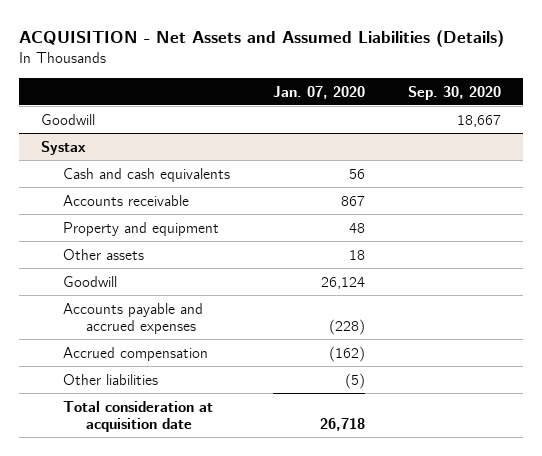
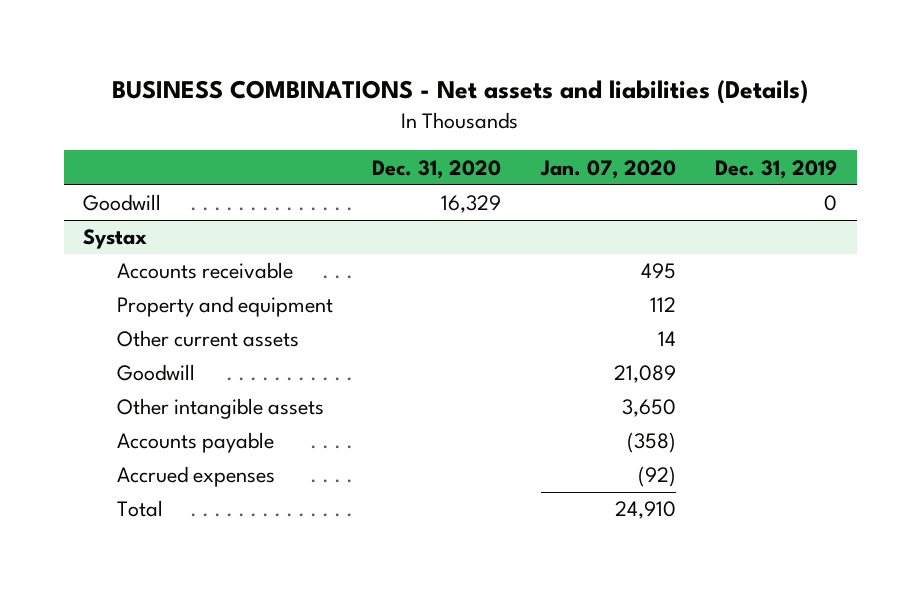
- ACQUISITION - Net Assets and Assumed Liabilities (Details)
+ BUSINESS COMBINATIONS - Net assets and liabilities (Details)
- | Jan. 07, 2020 | Sep. 30, 2020
+ | Dec. 31, 2020 | Jan. 07, 2020 | Dec. 31, 2019
@ Systax
- Cash and cash equivalents | 56 |
- Accounts receivable | 867 |
- Property and equipment | 48 |
- Other assets | 18 |
- Goodwill | 26,124 |
- Accounts payable and accrued expenses | (228) |
- Accrued compensation | (162) |
- Other liabilities | (5) |
- Total consideration at acquisition date | 26,718 |
+ Accounts receivable | | 495 |
+ Property and equipment | | 112 |
+ Other current assets | | 14 |
+ Goodwill | | 21,089 |
+ Other intangible assets | | 3,650 |
+ Accounts payable | | (358) |
+ Accrued expenses | | (92) |
+ Total | | 24,910 |

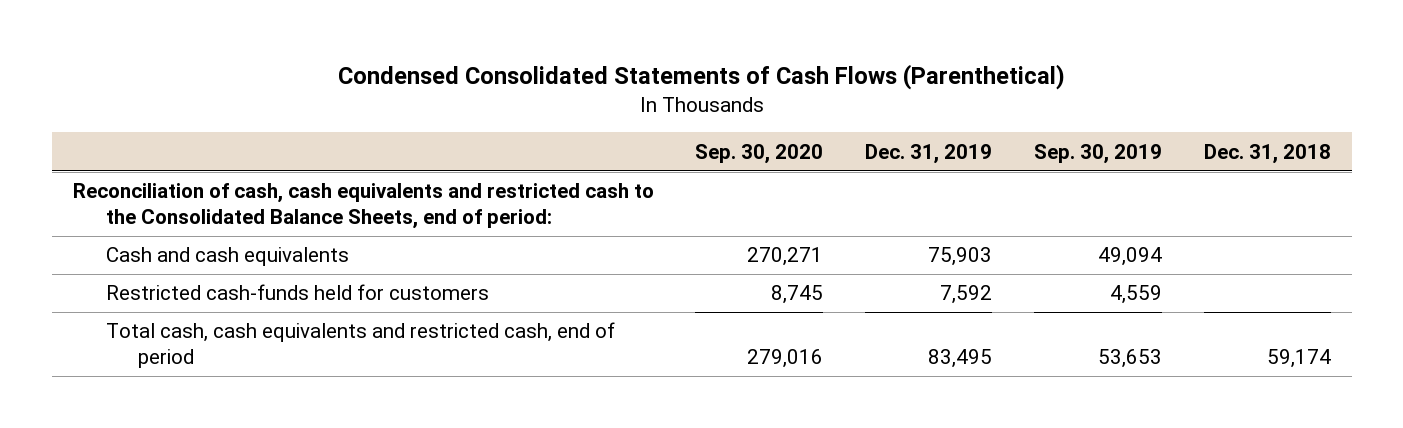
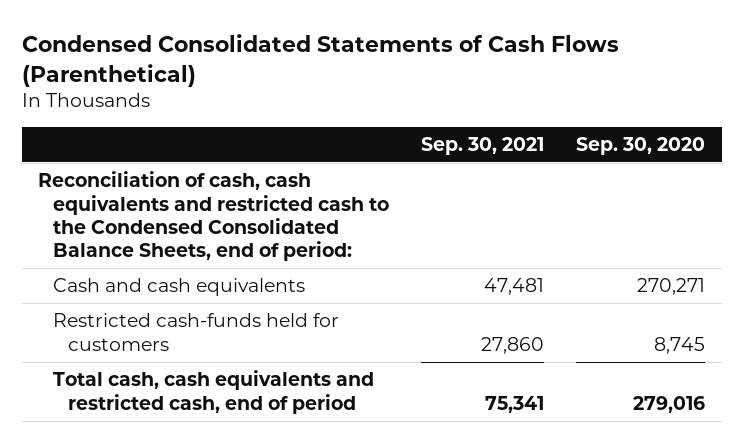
- | Sep. 30, 2020 | Dec. 31, 2019 | Sep. 30, 2019 | Dec. 31, 2018
+ | Sep. 30, 2021 | Sep. 30, 2020
- Reconciliation of cash, cash equivalents and restricted cash to the Consolidated Balance Sheets, end of period:
+ Reconciliation of cash, cash equivalents and restricted cash to the Condensed Consolidated Balance Sheets, end of period:

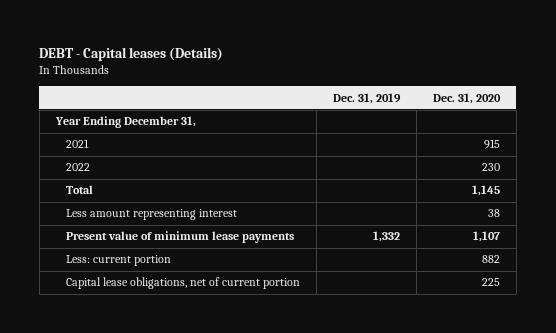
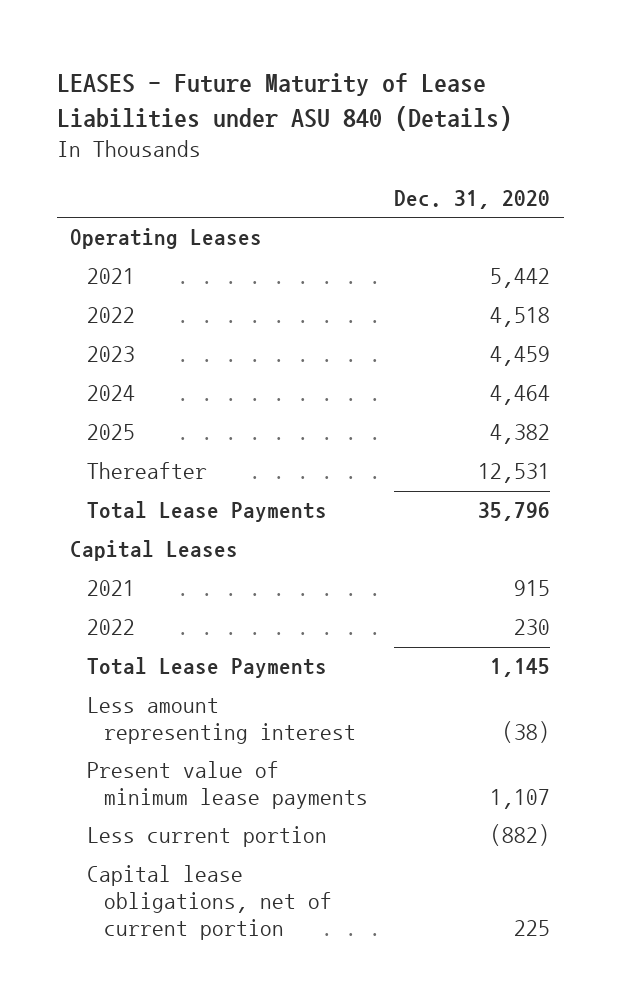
- DEBT - Capital leases (Details)
+ LEASES - Future Maturity of Lease Liabilities under ASU 840 (Details)
- | Dec. 31, 2019 | Dec. 31, 2020
+ | Dec. 31, 2020
- Year Ending December 31,
+ Operating Leases
+ 2021 | 5,442
+ 2022 | 4,518
+ 2023 | 4,459
+ 2024 | 4,464
+ 2025 | 4,382
+ Thereafter | 12,531
+ Total Lease Payments | 35,796
+ Capital Leases
- Total | | 1,145
- Less amount representing interest | | 38
+ Total Lease Payments | 1,145
+ Less amount representing interest | (38)
- Less: current portion | | 882
+ Less current portion | (882)

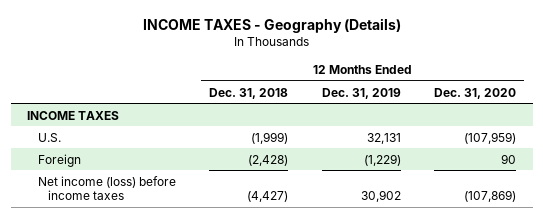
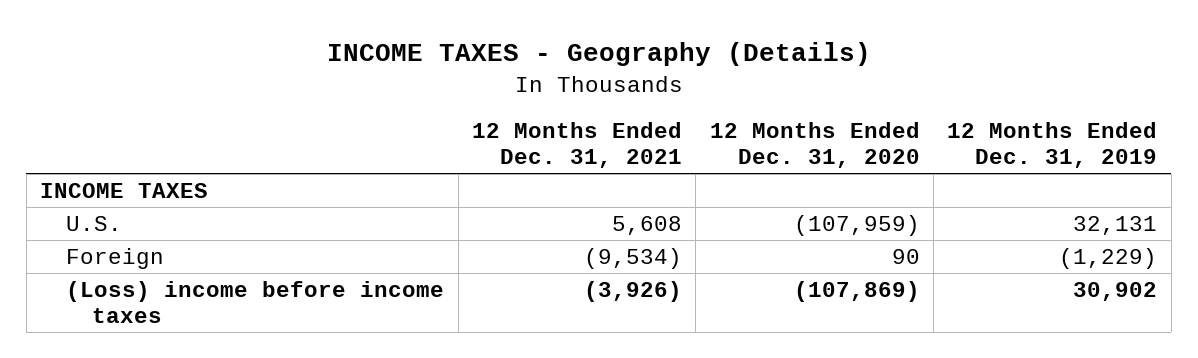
- | 12 Months Ended Dec. 31, 2018 | 12 Months Ended Dec. 31, 2019 | 12 Months Ended Dec. 31, 2020
+ | 12 Months Ended Dec. 31, 2021 | 12 Months Ended Dec. 31, 2020 | 12 Months Ended Dec. 31, 2019
- Net income (loss) before income taxes | (4,427) | 30,902 | (107,869)
+ (Loss) income before income taxes | (3,926) | (107,869) | 30,902

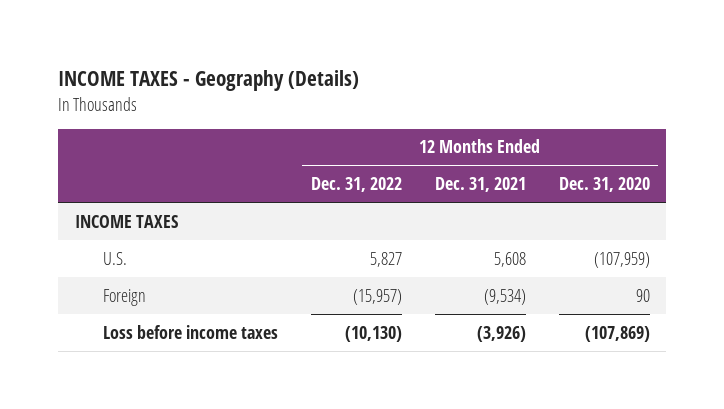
- | 12 Months Ended Dec. 31, 2021 | 12 Months Ended Dec. 31, 2020 | 12 Months Ended Dec. 31, 2019
+ | 12 Months Ended Dec. 31, 2022 | 12 Months Ended Dec. 31, 2021 | 12 Months Ended Dec. 31, 2020
- (Loss) income before income taxes | (3,926) | (107,869) | 30,902
+ Loss before income taxes | (10,130) | (3,926) | (107,869)

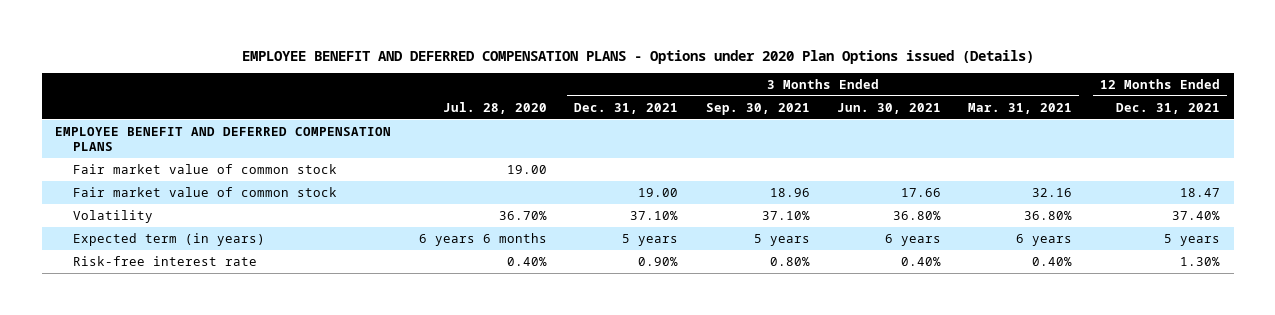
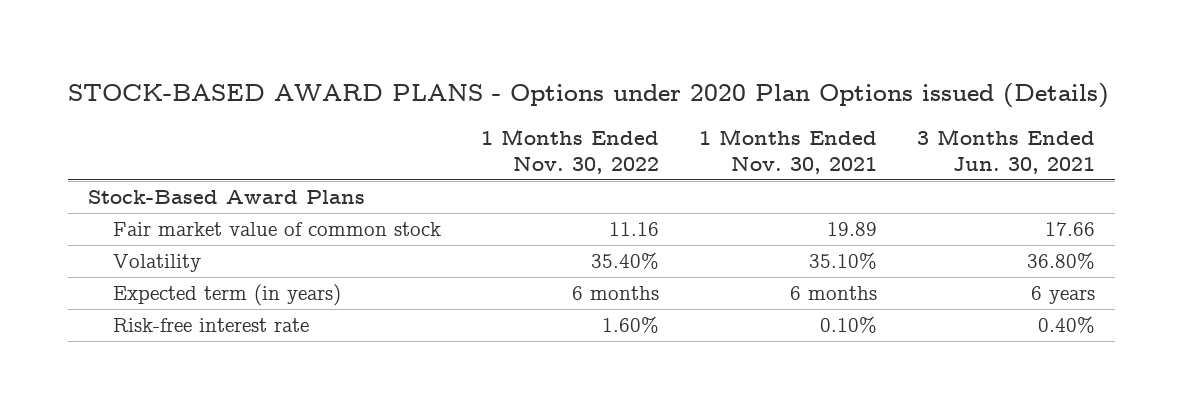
- EMPLOYEE BENEFIT AND DEFERRED COMPENSATION PLANS - Options under 2020 Plan Options issued (Details)
+ STOCK-BASED AWARD PLANS - Options under 2020 Plan Options issued (Details)
- | Jul. 28, 2020 | 3 Months Ended Dec. 31, 2021 | 3 Months Ended Sep. 30, 2021 | 3 Months Ended Jun. 30, 2021 | 3 Months Ended Mar. 31, 2021 | 12 Months Ended Dec. 31, 2021
+ | 1 Months Ended Nov. 30, 2022 | 1 Months Ended Nov. 30, 2021 | 3 Months Ended Jun. 30, 2021
- EMPLOYEE BENEFIT AND DEFERRED COMPENSATION PLANS
- Fair market value of common stock | 19.00 | | | | |
+ Stock-Based Award Plans

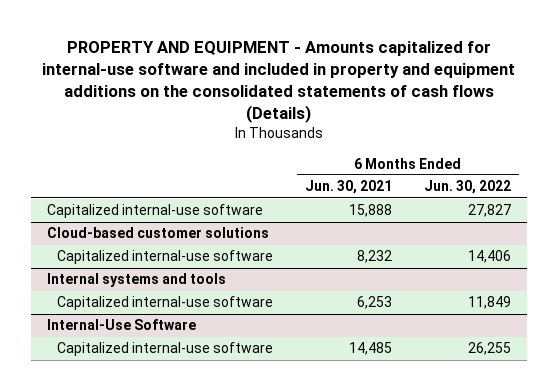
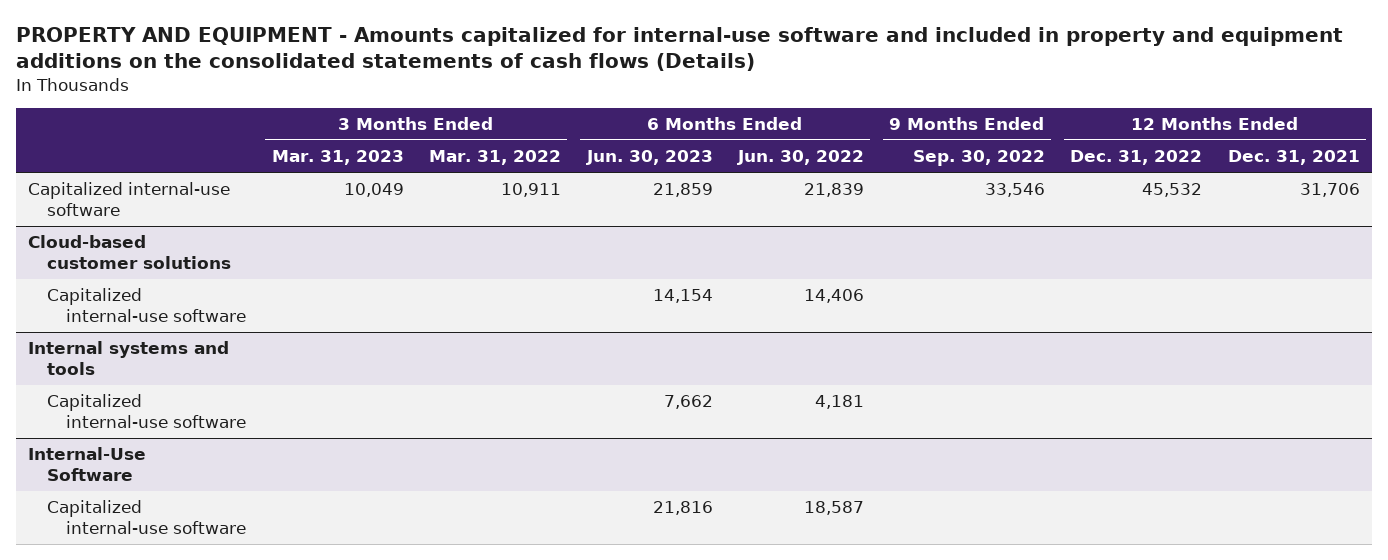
- | 6 Months Ended Jun. 30, 2021 | 6 Months Ended Jun. 30, 2022
+ | 3 Months Ended Mar. 31, 2023 | 3 Months Ended Mar. 31, 2022 | 6 Months Ended Jun. 30, 2023 | 6 Months Ended Jun. 30, 2022 | 9 Months Ended Sep. 30, 2022 | 12 Months Ended Dec. 31, 2022 | 12 Months Ended Dec. 31, 2021
- Capitalized internal-use software | 15,888 | 27,827
+ Capitalized internal-use software | 10,049 | 10,911 | 21,859 | 21,839 | 33,546 | 45,532 | 31,706
@ Internal systems and tools
- Capitalized internal-use software | 6,253 | 11,849
+ Capitalized internal-use software | | | 7,662 | 4,181 | | |
@ Internal-Use Software
- Capitalized internal-use software | 14,485 | 26,255
+ Capitalized internal-use software | | | 21,816 | 18,587 | | |

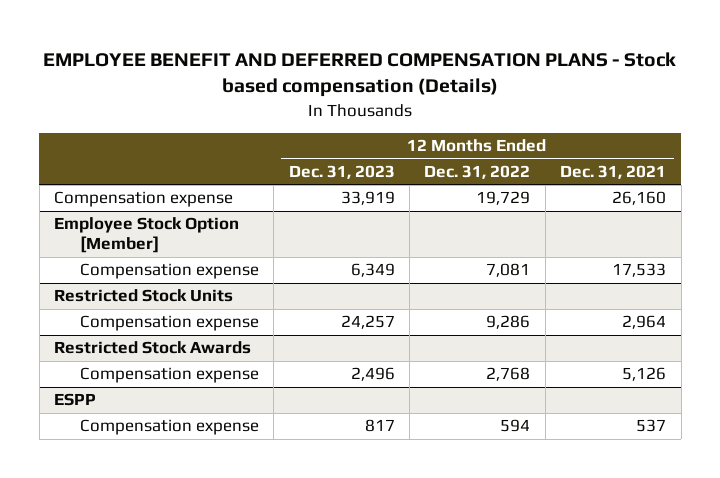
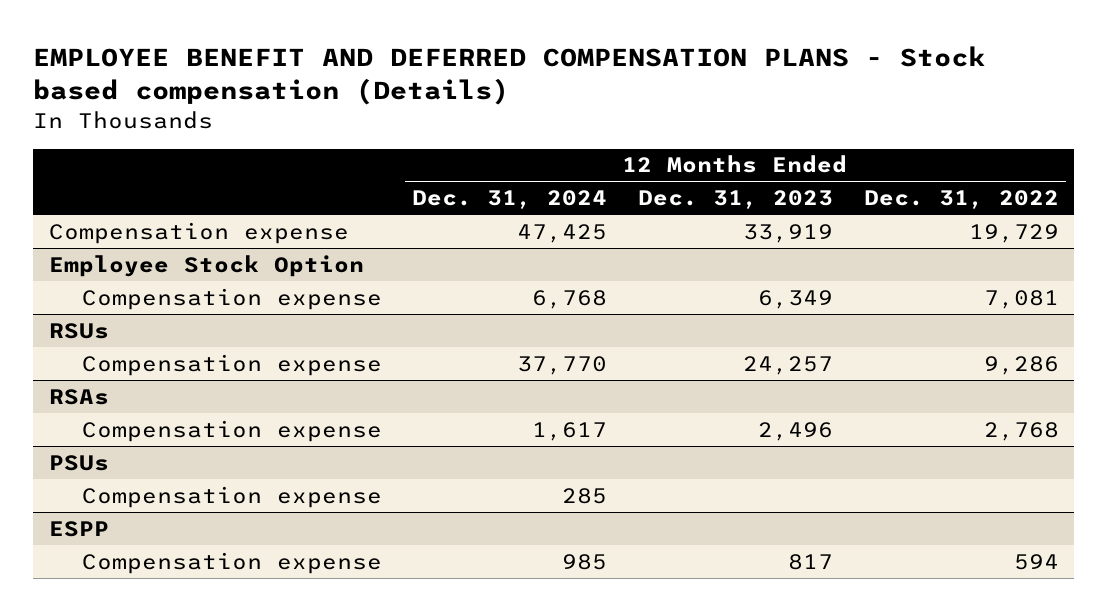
- | 12 Months Ended Dec. 31, 2023 | 12 Months Ended Dec. 31, 2022 | 12 Months Ended Dec. 31, 2021
+ | 12 Months Ended Dec. 31, 2024 | 12 Months Ended Dec. 31, 2023 | 12 Months Ended Dec. 31, 2022
- Employee Stock Option [Member]
+ Employee Stock Option
- Restricted Stock Units
+ RSUs
- Restricted Stock Awards
+ RSAs
+ PSUs
+ Compensation expense | 285 | |

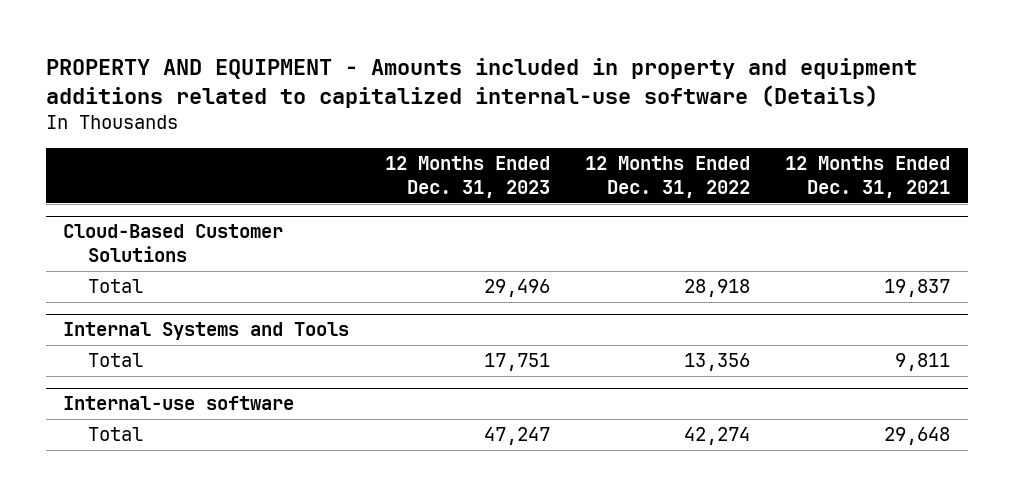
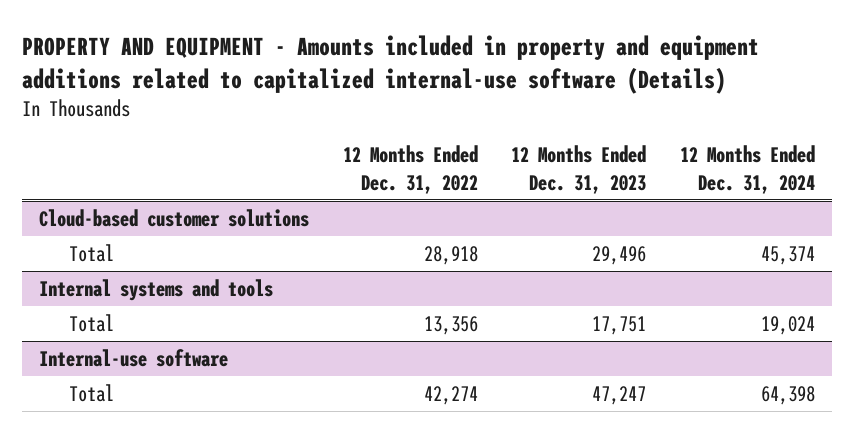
- | 12 Months Ended Dec. 31, 2023 | 12 Months Ended Dec. 31, 2022 | 12 Months Ended Dec. 31, 2021
+ | 12 Months Ended Dec. 31, 2022 | 12 Months Ended Dec. 31, 2023 | 12 Months Ended Dec. 31, 2024
- Cloud-Based Customer Solutions
+ Cloud-based customer solutions
- Internal Systems and Tools
+ Internal systems and tools

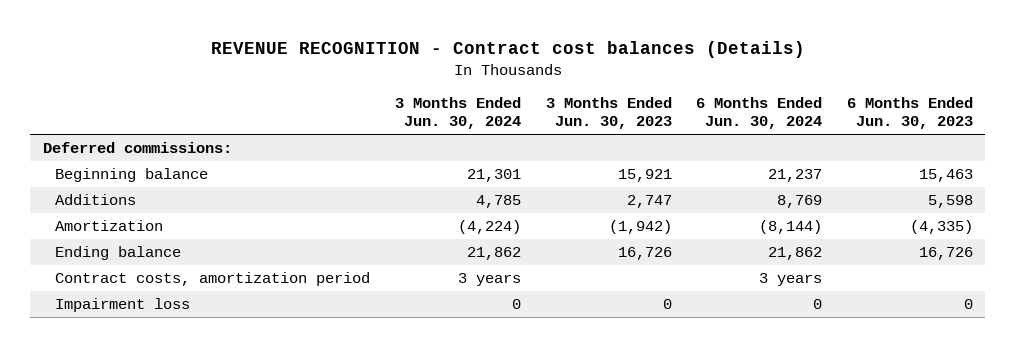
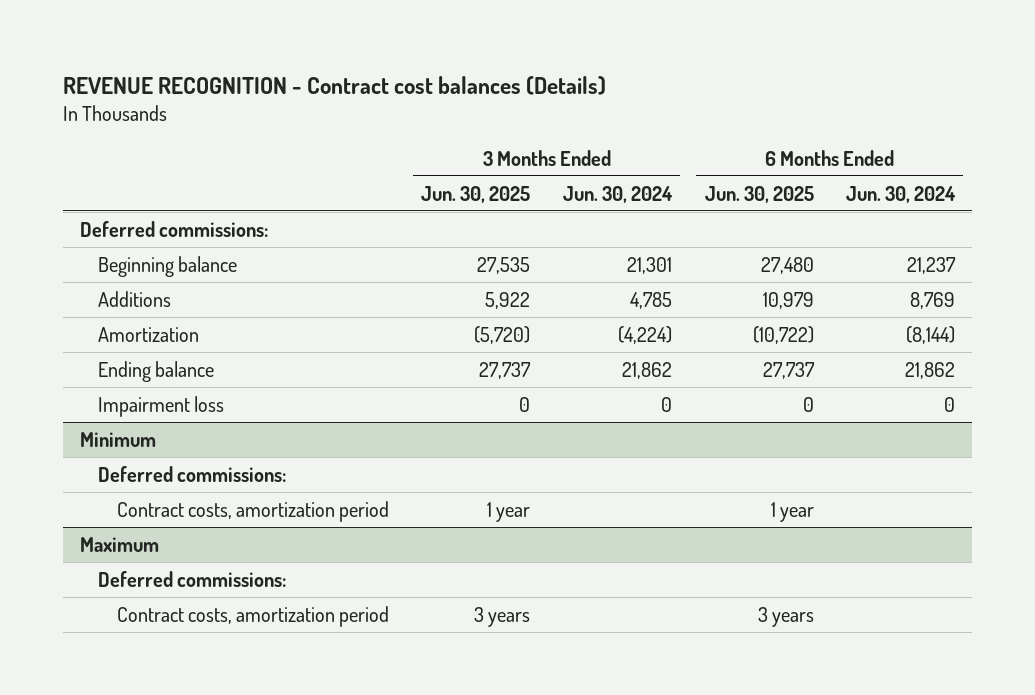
- | 3 Months Ended Jun. 30, 2024 | 3 Months Ended Jun. 30, 2023 | 6 Months Ended Jun. 30, 2024 | 6 Months Ended Jun. 30, 2023
+ | 3 Months Ended Jun. 30, 2025 | 3 Months Ended Jun. 30, 2024 | 6 Months Ended Jun. 30, 2025 | 6 Months Ended Jun. 30, 2024
- Contract costs, amortization period | 3 years | | 3 years |
+ Minimum
+ Deferred commissions:
+ Contract costs, amortization period | 1 year | | 1 year |
+ Maximum
+ Deferred commissions:
+ Contract costs, amortization period | 3 years | | 3 years |

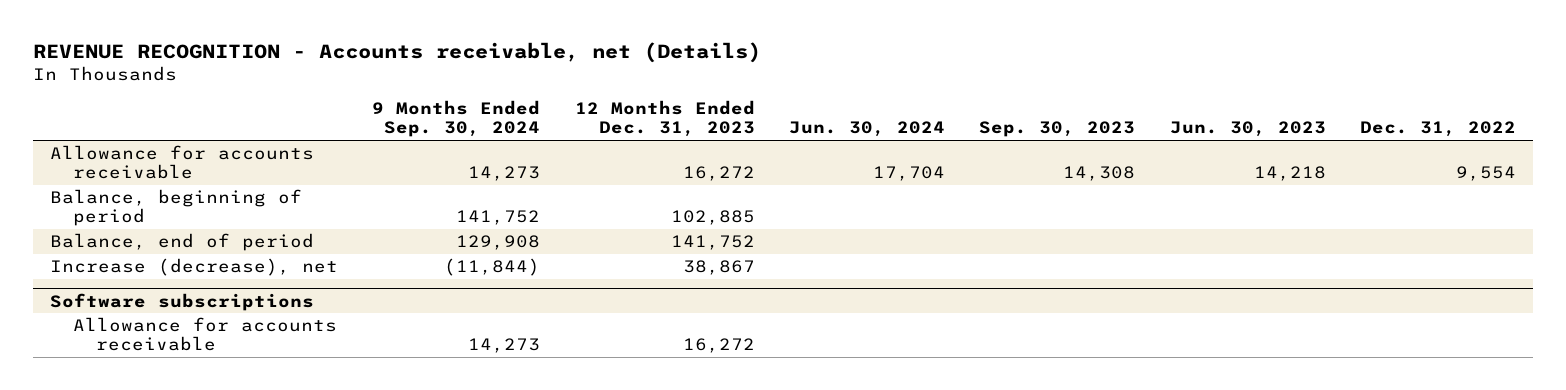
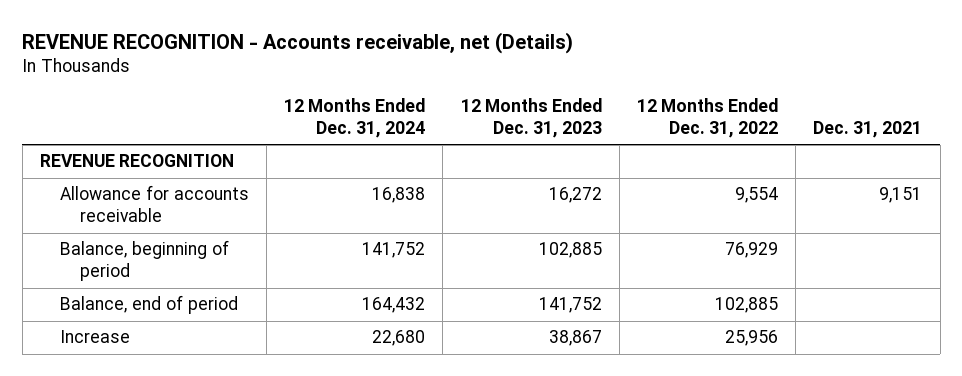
- | 9 Months Ended Sep. 30, 2024 | 12 Months Ended Dec. 31, 2023 | Jun. 30, 2024 | Sep. 30, 2023 | Jun. 30, 2023 | Dec. 31, 2022
+ | 12 Months Ended Dec. 31, 2024 | 12 Months Ended Dec. 31, 2023 | 12 Months Ended Dec. 31, 2022 | Dec. 31, 2021
+ REVENUE RECOGNITION
- Increase (decrease), net | (11,844) | 38,867 | | | |
- Software subscriptions
- Allowance for accounts receivable | 14,273 | 16,272 | | | |
+ Increase | 22,680 | 38,867 | 25,956 |

